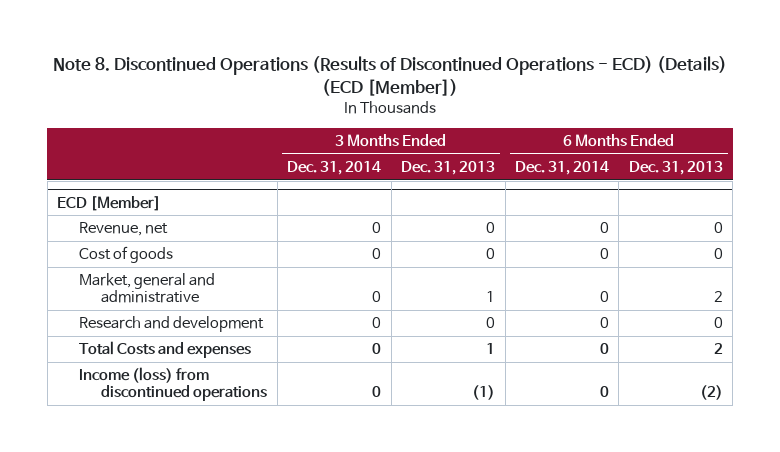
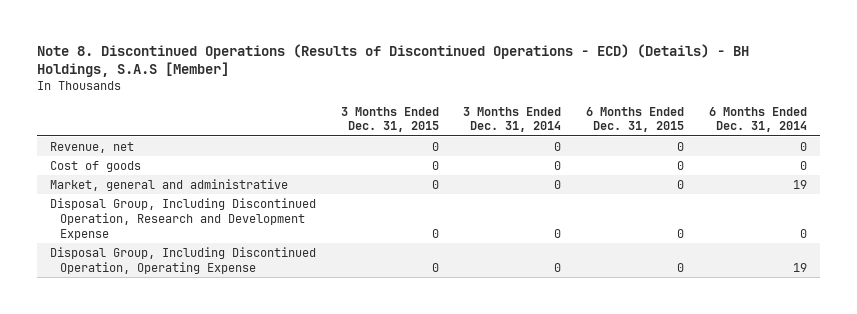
- Note 8. Discontinued Operations (Results of Discontinued Operations - ECD) (Details) (ECD [Member])
+ Note 8. Discontinued Operations (Results of Discontinued Operations - ECD) (Details) - BH Holdings, S.A.S [Member]
- | 3 Months Ended Dec. 31, 2014 | 3 Months Ended Dec. 31, 2013 | 6 Months Ended Dec. 31, 2014 | 6 Months Ended Dec. 31, 2013
+ | 3 Months Ended Dec. 31, 2015 | 3 Months Ended Dec. 31, 2014 | 6 Months Ended Dec. 31, 2015 | 6 Months Ended Dec. 31, 2014
- ECD [Member]
- Market, general and administrative | 0 | 1 | 0 | 2
- Research and development | 0 | 0 | 0 | 0
- Total Costs and expenses | 0 | 1 | 0 | 2
- Income (loss) from discontinued operations | 0 | (1) | 0 | (2)
+ Market, general and administrative | 0 | 0 | 0 | 19
+ Disposal Group, Including Discontinued Operation, Research and Development Expense | 0 | 0 | 0 | 0
+ Disposal Group, Including Discontinued Operation, Operating Expense | 0 | 0 | 0 | 19

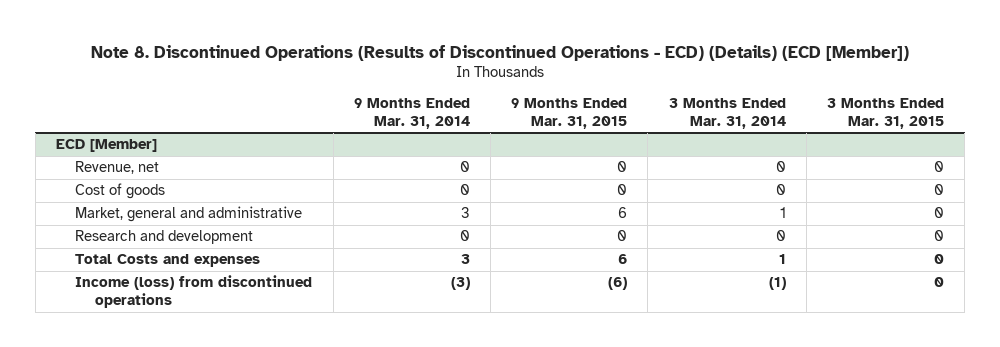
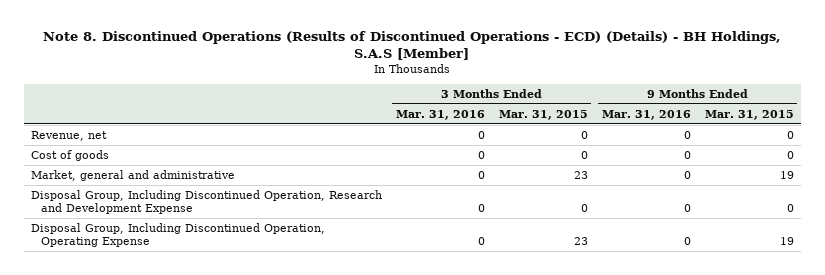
- Note 8. Discontinued Operations (Results of Discontinued Operations - ECD) (Details) (ECD [Member])
+ Note 8. Discontinued Operations (Results of Discontinued Operations - ECD) (Details) - BH Holdings, S.A.S [Member]
- | 9 Months Ended Mar. 31, 2014 | 9 Months Ended Mar. 31, 2015 | 3 Months Ended Mar. 31, 2014 | 3 Months Ended Mar. 31, 2015
+ | 3 Months Ended Mar. 31, 2016 | 3 Months Ended Mar. 31, 2015 | 9 Months Ended Mar. 31, 2016 | 9 Months Ended Mar. 31, 2015
- ECD [Member]
- Market, general and administrative | 3 | 6 | 1 | 0
- Research and development | 0 | 0 | 0 | 0
- Total Costs and expenses | 3 | 6 | 1 | 0
- Income (loss) from discontinued operations | (3) | (6) | (1) | 0
+ Market, general and administrative | 0 | 23 | 0 | 19
+ Disposal Group, Including Discontinued Operation, Research and Development Expense | 0 | 0 | 0 | 0
+ Disposal Group, Including Discontinued Operation, Operating Expense | 0 | 23 | 0 | 19

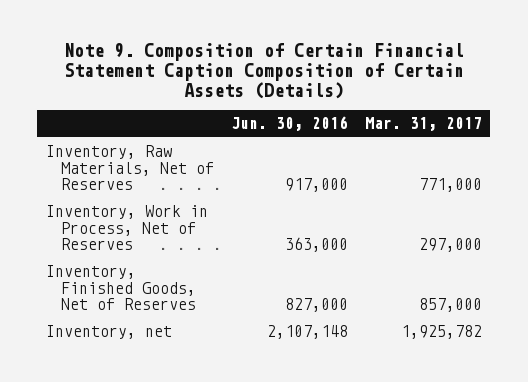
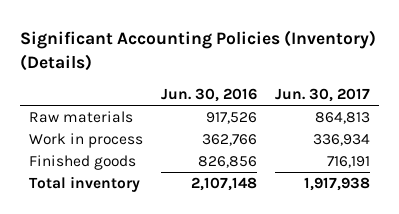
- Note 9. Composition of Certain Financial Statement Caption Composition of Certain Assets (Details)
+ Significant Accounting Policies (Inventory) (Details)
- | Jun. 30, 2016 | Mar. 31, 2017
+ | Jun. 30, 2016 | Jun. 30, 2017
- Inventory, Raw Materials, Net of Reserves | 917,000 | 771,000
- Inventory, Work in Process, Net of Reserves | 363,000 | 297,000
- Inventory, Finished Goods, Net of Reserves | 827,000 | 857,000
- Inventory, net | 2,107,148 | 1,925,782
+ Raw materials | 917,526 | 864,813
+ Work in process | 362,766 | 336,934
+ Finished goods | 826,856 | 716,191
+ Total inventory | 2,107,148 | 1,917,938

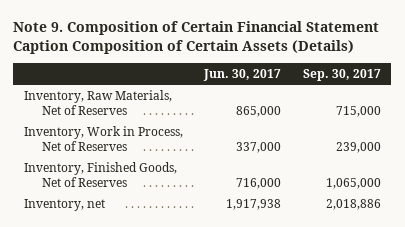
- Significant Accounting Policies (Inventory) (Details)
+ Note 9. Composition of Certain Financial Statement Caption Composition of Certain Assets (Details)
- | Jun. 30, 2016 | Jun. 30, 2017
+ | Jun. 30, 2017 | Sep. 30, 2017
- Raw materials | 917,526 | 864,813
- Work in process | 362,766 | 336,934
- Finished goods | 826,856 | 716,191
- Total inventory | 2,107,148 | 1,917,938
+ Inventory, Raw Materials, Net of Reserves | 865,000 | 715,000
+ Inventory, Work in Process, Net of Reserves | 337,000 | 239,000
+ Inventory, Finished Goods, Net of Reserves | 716,000 | 1,065,000
+ Inventory, net | 1,917,938 | 2,018,886

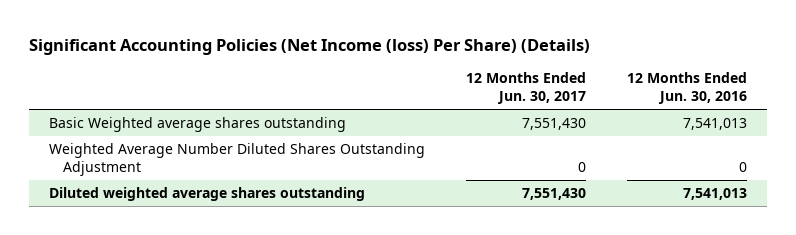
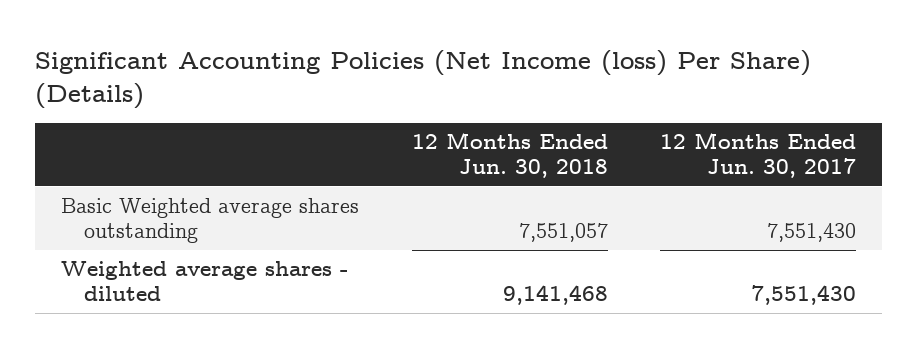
- | 12 Months Ended Jun. 30, 2017 | 12 Months Ended Jun. 30, 2016
+ | 12 Months Ended Jun. 30, 2018 | 12 Months Ended Jun. 30, 2017
- Weighted Average Number Diluted Shares Outstanding Adjustment | 0 | 0
- Diluted weighted average shares outstanding | 7,551,430 | 7,541,013
+ Weighted average shares - diluted | 9,141,468 | 7,551,430

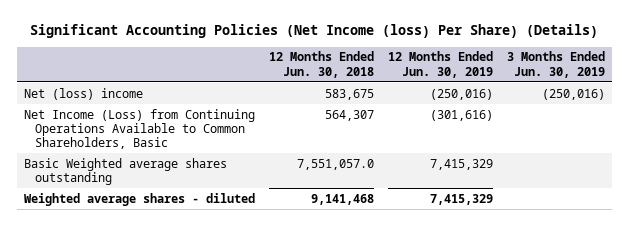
- | 12 Months Ended Jun. 30, 2018 | 12 Months Ended Jun. 30, 2017
+ | 12 Months Ended Jun. 30, 2018 | 12 Months Ended Jun. 30, 2019 | 3 Months Ended Jun. 30, 2019
- Basic Weighted average shares outstanding | 7,551,057 | 7,551,430
+ Net (loss) income | 583,675 | (250,016) | (250,016)
+ Net Income (Loss) from Continuing Operations Available to Common Shareholders, Basic | 564,307 | (301,616) |
+ Basic Weighted average shares outstanding | 7,551,057.0 | 7,415,329 |

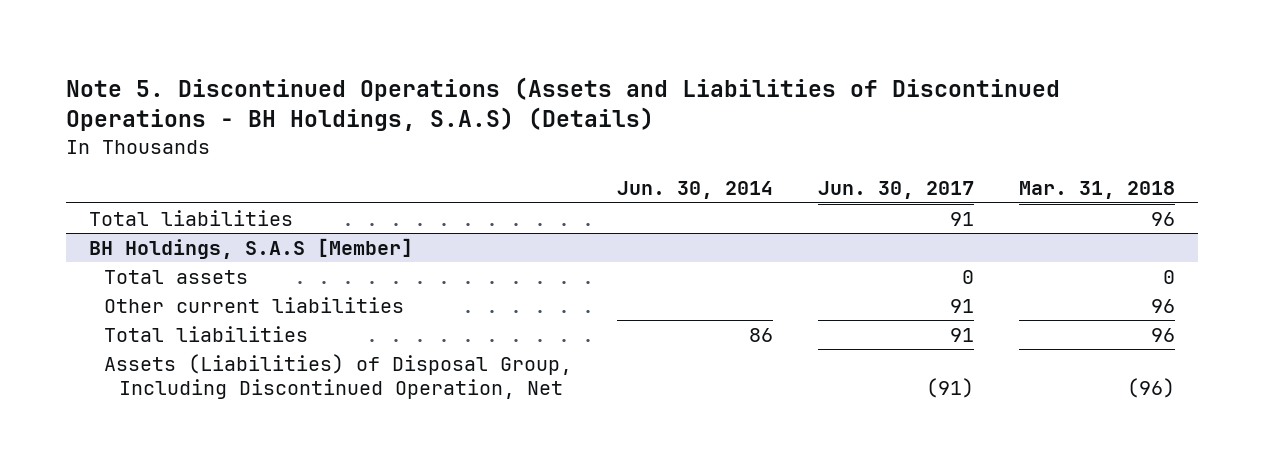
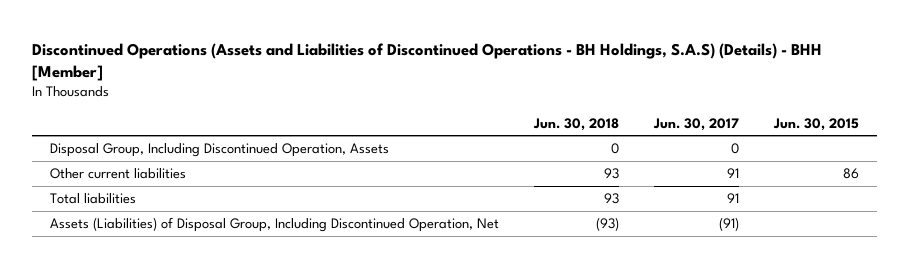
- Note 5. Discontinued Operations (Assets and Liabilities of Discontinued Operations - BH Holdings, S.A.S) (Details)
+ Discontinued Operations (Assets and Liabilities of Discontinued Operations - BH Holdings, S.A.S) (Details) - BHH [Member]
- | Jun. 30, 2014 | Jun. 30, 2017 | Mar. 31, 2018
+ | Jun. 30, 2018 | Jun. 30, 2017 | Jun. 30, 2015
- Total liabilities | | 91 | 96
- BH Holdings, S.A.S [Member]
- Total assets | | 0 | 0
+ Disposal Group, Including Discontinued Operation, Assets | 0 | 0 |

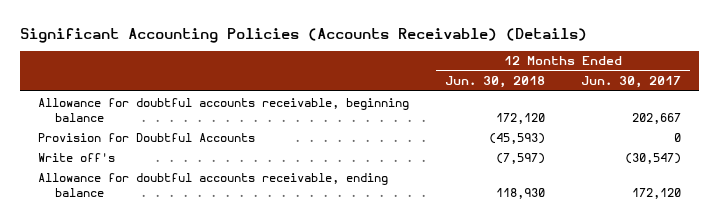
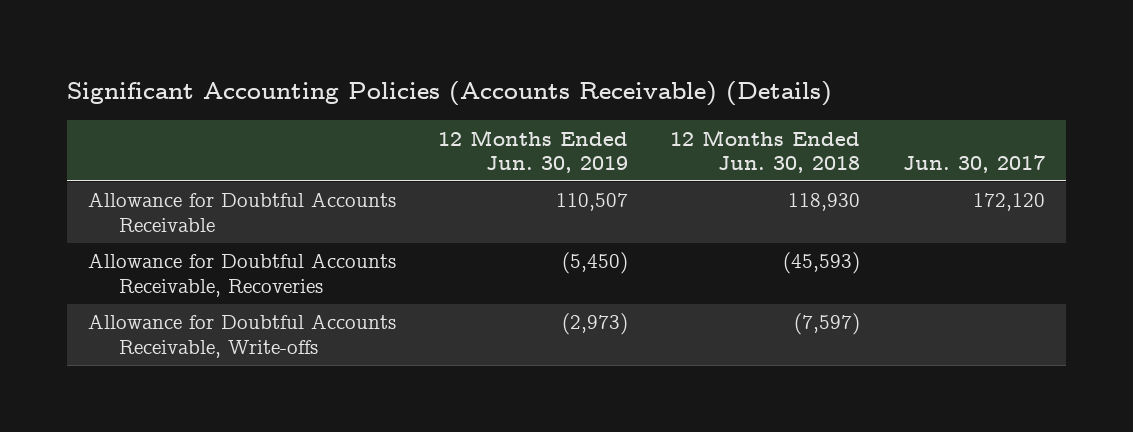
- | 12 Months Ended Jun. 30, 2018 | 12 Months Ended Jun. 30, 2017
+ | 12 Months Ended Jun. 30, 2019 | 12 Months Ended Jun. 30, 2018 | Jun. 30, 2017
- Allowance for doubtful accounts receivable, beginning balance | 172,120 | 202,667
- Provision for Doubtful Accounts | (45,593) | 0
- Write off's | (7,597) | (30,547)
- Allowance for doubtful accounts receivable, ending balance | 118,930 | 172,120
+ Allowance for Doubtful Accounts Receivable | 110,507 | 118,930 | 172,120
+ Allowance for Doubtful Accounts Receivable, Recoveries | (5,450) | (45,593) |
+ Allowance for Doubtful Accounts Receivable, Write-offs | (2,973) | (7,597) |

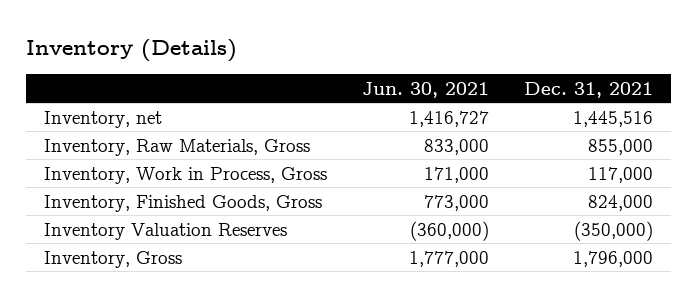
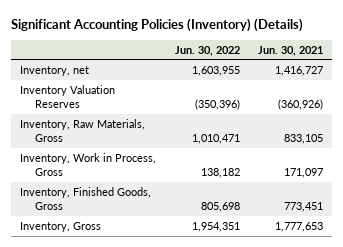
- Inventory (Details)
+ Significant Accounting Policies (Inventory) (Details)
- | Jun. 30, 2021 | Dec. 31, 2021
+ | Jun. 30, 2022 | Jun. 30, 2021
- Inventory, Raw Materials, Gross | 833,000 | 855,000
- Inventory, Work in Process, Gross | 171,000 | 117,000
- Inventory, Finished Goods, Gross | 773,000 | 824,000
- Inventory Valuation Reserves | (360,000) | (350,000)
- Inventory, Gross | 1,777,000 | 1,796,000
+ Inventory Valuation Reserves | (350,396) | (360,926)
+ Inventory, Raw Materials, Gross | 1,010,471 | 833,105
+ Inventory, Work in Process, Gross | 138,182 | 171,097
+ Inventory, Finished Goods, Gross | 805,698 | 773,451
+ Inventory, Gross | 1,954,351 | 1,777,653

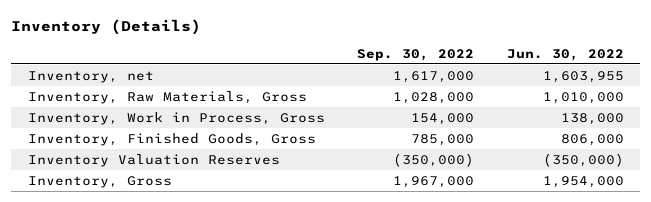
- Significant Accounting Policies (Inventory) (Details)
+ Inventory (Details)
- | Jun. 30, 2022 | Jun. 30, 2021
+ | Sep. 30, 2022 | Jun. 30, 2022
- Inventory Valuation Reserves | (350,396) | (360,926)
- Inventory, Raw Materials, Gross | 1,010,471 | 833,105
- Inventory, Work in Process, Gross | 138,182 | 171,097
- Inventory, Finished Goods, Gross | 805,698 | 773,451
- Inventory, Gross | 1,954,351 | 1,777,653
+ Inventory, Raw Materials, Gross | 1,028,000 | 1,010,000
+ Inventory, Work in Process, Gross | 154,000 | 138,000
+ Inventory, Finished Goods, Gross | 785,000 | 806,000
+ Inventory Valuation Reserves | (350,000) | (350,000)
+ Inventory, Gross | 1,967,000 | 1,954,000

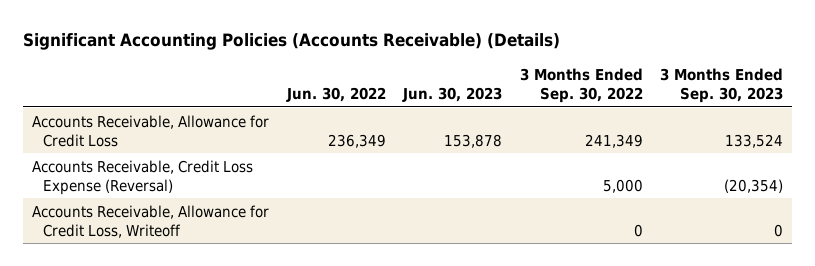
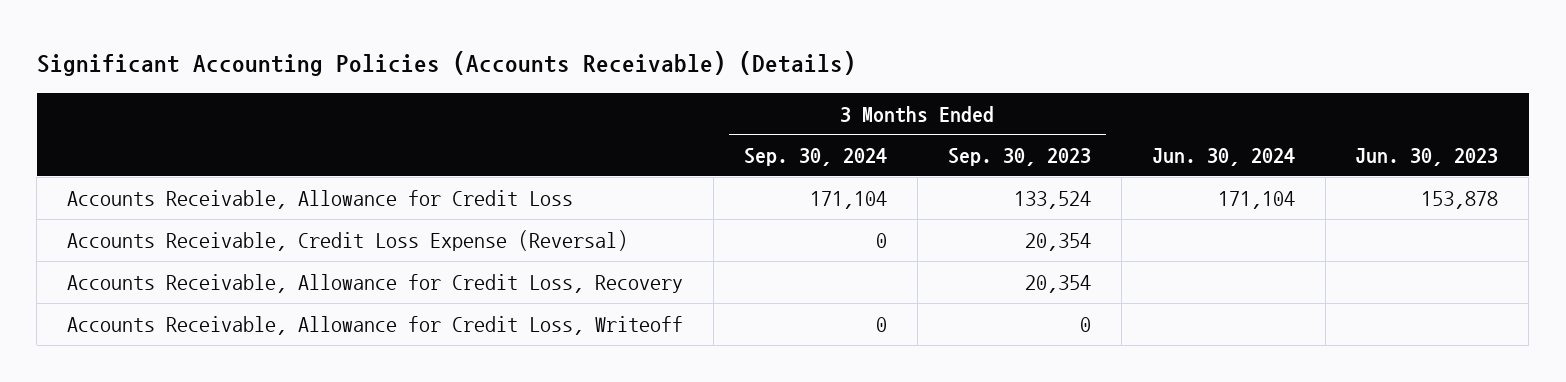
- | Jun. 30, 2022 | Jun. 30, 2023 | 3 Months Ended Sep. 30, 2022 | 3 Months Ended Sep. 30, 2023
+ | 3 Months Ended Sep. 30, 2024 | 3 Months Ended Sep. 30, 2023 | Jun. 30, 2024 | Jun. 30, 2023
- Accounts Receivable, Credit Loss Expense (Reversal) | | | 5,000 | (20,354)
+ Accounts Receivable, Credit Loss Expense (Reversal) | 0 | 20,354 | |
+ Accounts Receivable, Allowance for Credit Loss, Recovery | | 20,354 | |

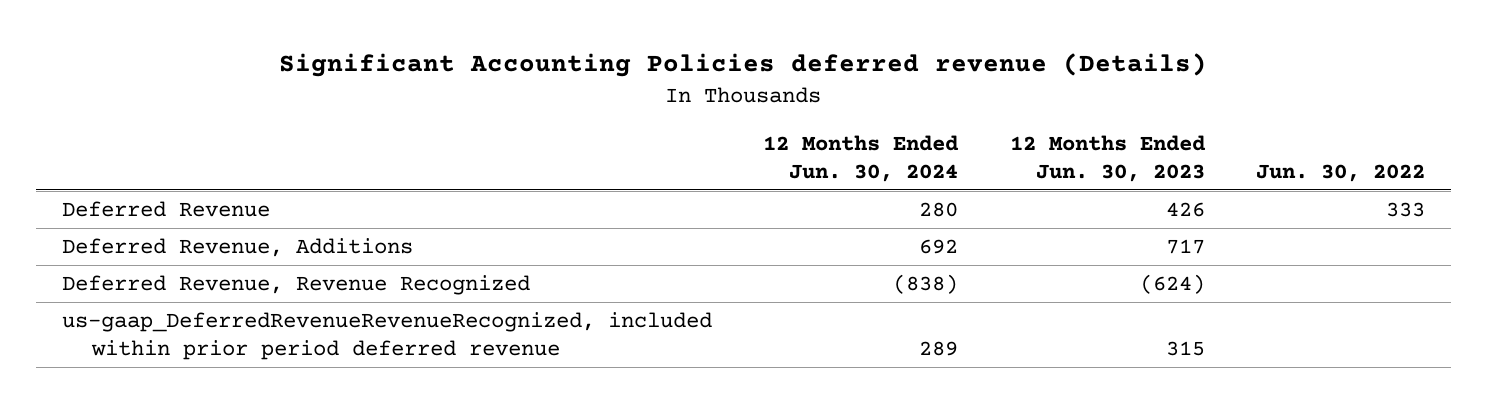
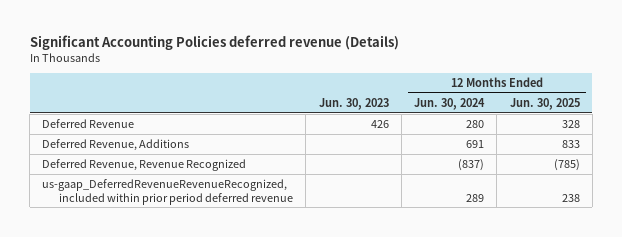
- | 12 Months Ended Jun. 30, 2024 | 12 Months Ended Jun. 30, 2023 | Jun. 30, 2022
+ | Jun. 30, 2023 | 12 Months Ended Jun. 30, 2024 | 12 Months Ended Jun. 30, 2025
- Deferred Revenue, Additions | 692 | 717 |
- Deferred Revenue, Revenue Recognized | (838) | (624) |
+ Deferred Revenue, Additions | | 691 | 833
+ Deferred Revenue, Revenue Recognized | | (837) | (785)

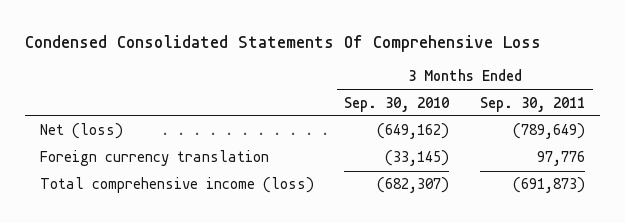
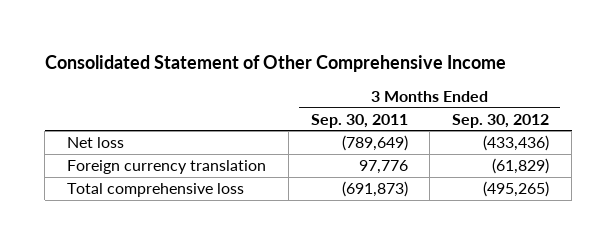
- Condensed Consolidated Statements Of Comprehensive Loss
+ Consolidated Statement of Other Comprehensive Income
- | 3 Months Ended Sep. 30, 2010 | 3 Months Ended Sep. 30, 2011
+ | 3 Months Ended Sep. 30, 2011 | 3 Months Ended Sep. 30, 2012
- Net (loss) | (649,162) | (789,649)
+ Net loss | (789,649) | (433,436)
- Total comprehensive income (loss) | (682,307) | (691,873)
+ Total comprehensive loss | (691,873) | (495,265)

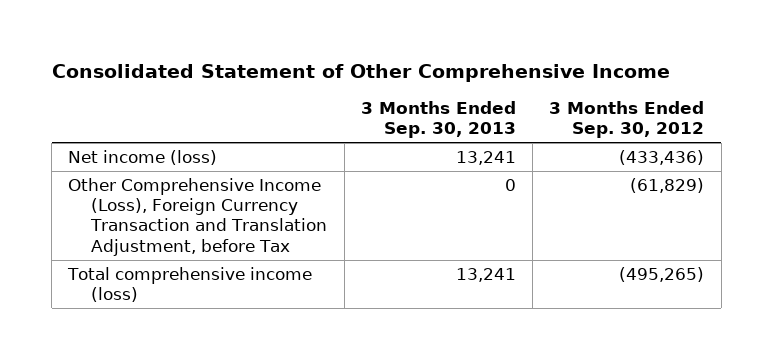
- | 3 Months Ended Sep. 30, 2011 | 3 Months Ended Sep. 30, 2012
+ | 3 Months Ended Sep. 30, 2013 | 3 Months Ended Sep. 30, 2012
- Net loss | (789,649) | (433,436)
- Foreign currency translation | 97,776 | (61,829)
- Total comprehensive loss | (691,873) | (495,265)
+ Net income (loss) | 13,241 | (433,436)
+ Other Comprehensive Income (Loss), Foreign Currency Transaction and Translation Adjustment, before Tax | 0 | (61,829)
+ Total comprehensive income (loss) | 13,241 | (495,265)

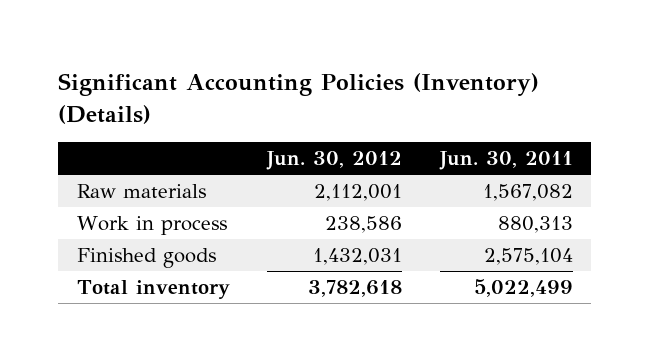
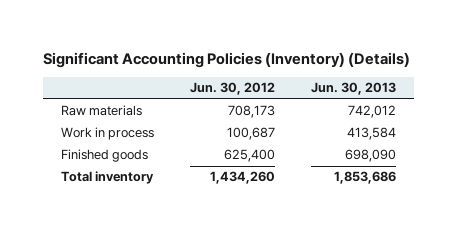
- | Jun. 30, 2012 | Jun. 30, 2011
+ | Jun. 30, 2012 | Jun. 30, 2013
- Raw materials | 2,112,001 | 1,567,082
- Work in process | 238,586 | 880,313
- Finished goods | 1,432,031 | 2,575,104
- Total inventory | 3,782,618 | 5,022,499
+ Raw materials | 708,173 | 742,012
+ Work in process | 100,687 | 413,584
+ Finished goods | 625,400 | 698,090
+ Total inventory | 1,434,260 | 1,853,686

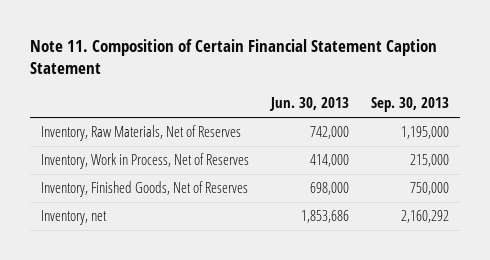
- Significant Accounting Policies (Inventory) (Details)
+ Note 11. Composition of Certain Financial Statement Caption Statement
- | Jun. 30, 2012 | Jun. 30, 2013
+ | Jun. 30, 2013 | Sep. 30, 2013
- Raw materials | 708,173 | 742,012
- Work in process | 100,687 | 413,584
- Finished goods | 625,400 | 698,090
- Total inventory | 1,434,260 | 1,853,686
+ Inventory, Raw Materials, Net of Reserves | 742,000 | 1,195,000
+ Inventory, Work in Process, Net of Reserves | 414,000 | 215,000
+ Inventory, Finished Goods, Net of Reserves | 698,000 | 750,000
+ Inventory, net | 1,853,686 | 2,160,292

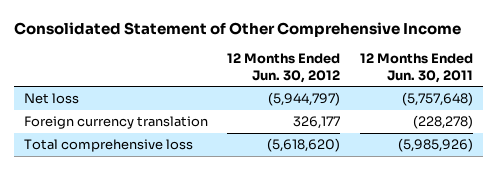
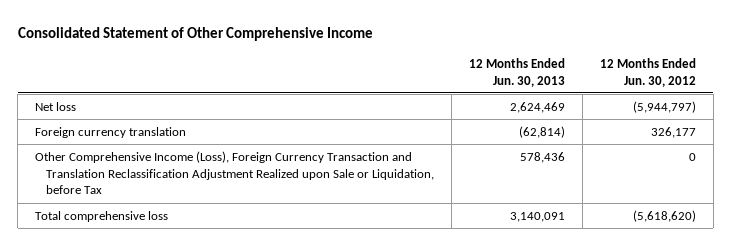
- | 12 Months Ended Jun. 30, 2012 | 12 Months Ended Jun. 30, 2011
+ | 12 Months Ended Jun. 30, 2013 | 12 Months Ended Jun. 30, 2012
+ Other Comprehensive Income (Loss), Foreign Currency Transaction and Translation Reclassification Adjustment Realized upon Sale or Liquidation, before Tax | 578,436 | 0

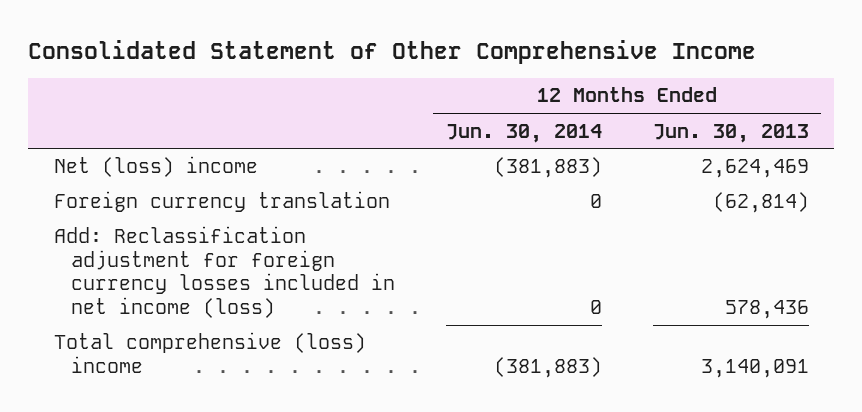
- | 12 Months Ended Jun. 30, 2013 | 12 Months Ended Jun. 30, 2012
+ | 12 Months Ended Jun. 30, 2014 | 12 Months Ended Jun. 30, 2013
- Net loss | 2,624,469 | (5,944,797)
+ Net (loss) income | (381,883) | 2,624,469
- Other Comprehensive Income (Loss), Foreign Currency Transaction and Translation Reclassification Adjustment Realized upon Sale or Liquidation, before Tax | 578,436 | 0
- Total comprehensive loss | 3,140,091 | (5,618,620)
+ Add: Reclassification adjustment for foreign currency losses included in net income (loss) | 0 | 578,436
+ Total comprehensive (loss) income | (381,883) | 3,140,091

